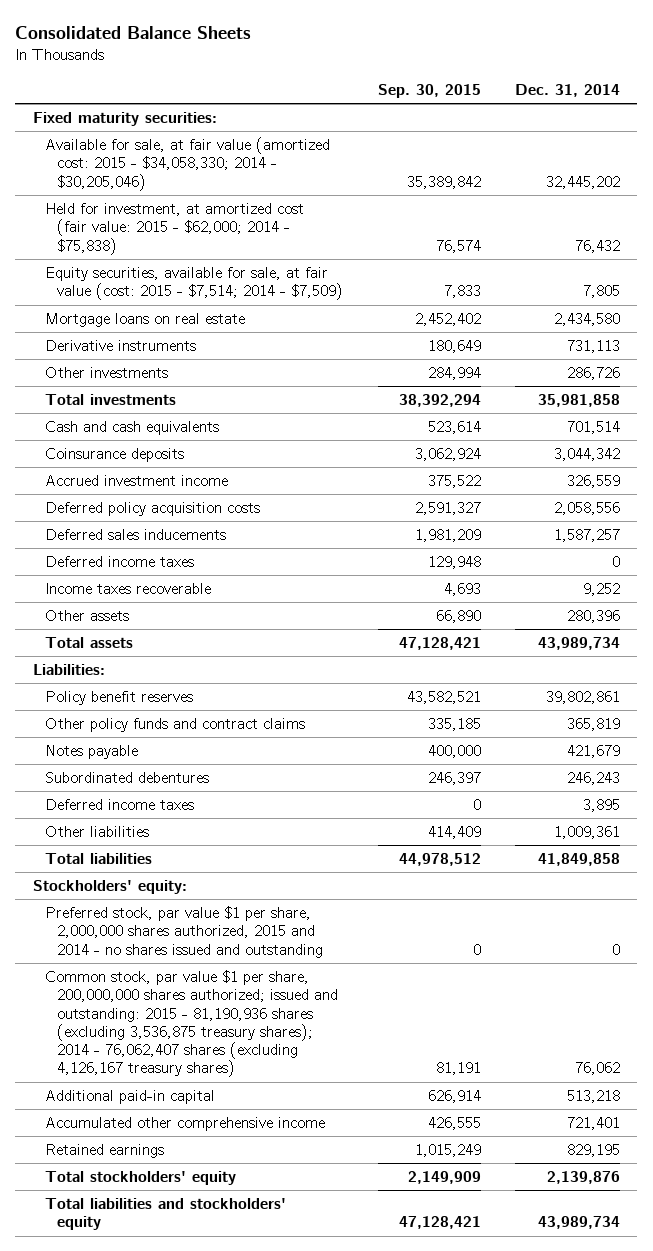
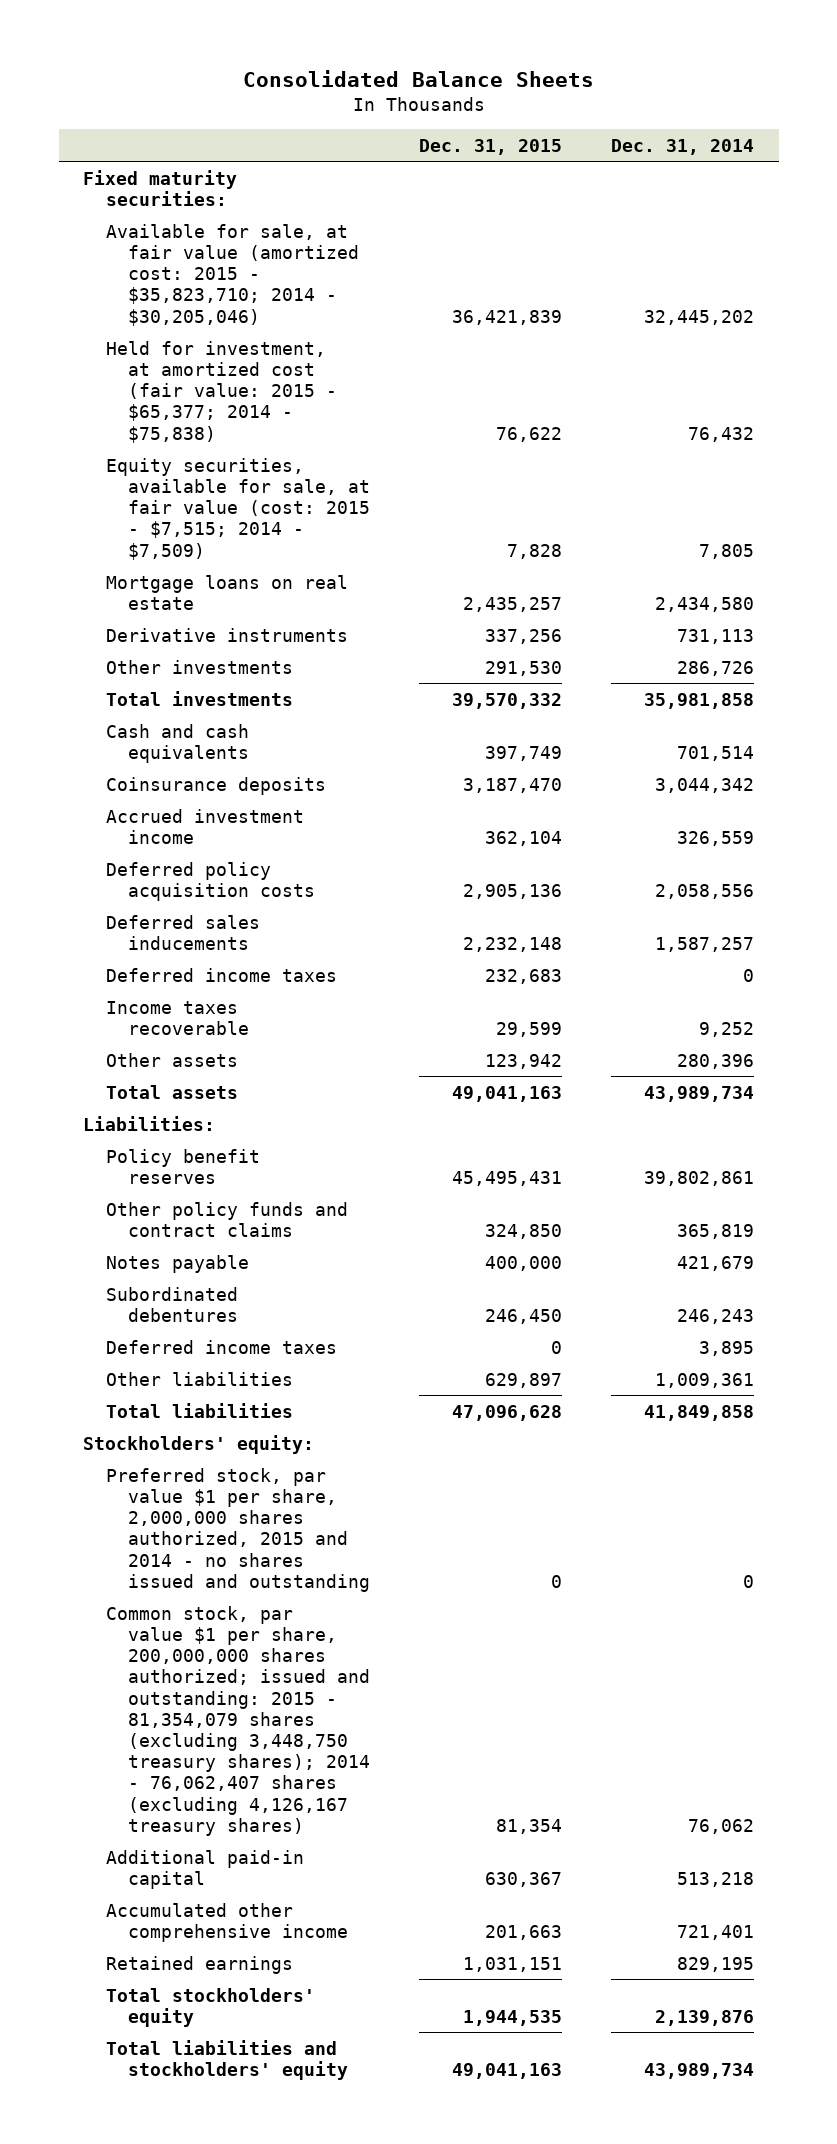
- | Sep. 30, 2015 | Dec. 31, 2014
+ | Dec. 31, 2015 | Dec. 31, 2014
- Available for sale, at fair value (amortized cost: 2015 - $34,058,330; 2014 - $30,205,046) | 35,389,842 | 32,445,202
- Held for investment, at amortized cost (fair value: 2015 - $62,000; 2014 - $75,838) | 76,574 | 76,432
- Equity securities, available for sale, at fair value (cost: 2015 - $7,514; 2014 - $7,509) | 7,833 | 7,805
+ Available for sale, at fair value (amortized cost: 2015 - $35,823,710; 2014 - $30,205,046) | 36,421,839 | 32,445,202
+ Held for investment, at amortized cost (fair value: 2015 - $65,377; 2014 - $75,838) | 76,622 | 76,432
+ Equity securities, available for sale, at fair value (cost: 2015 - $7,515; 2014 - $7,509) | 7,828 | 7,805
- Common stock, par value $1 per share, 200,000,000 shares authorized; issued and outstanding: 2015 - 81,190,936 shares (excluding 3,536,875 treasury shares); 2014 - 76,062,407 shares (excluding 4,126,167 treasury shares) | 81,191 | 76,062
+ Common stock, par value $1 per share, 200,000,000 shares authorized; issued and outstanding: 2015 - 81,354,079 shares (excluding 3,448,750 treasury shares); 2014 - 76,062,407 shares (excluding 4,126,167 treasury shares) | 81,354 | 76,062

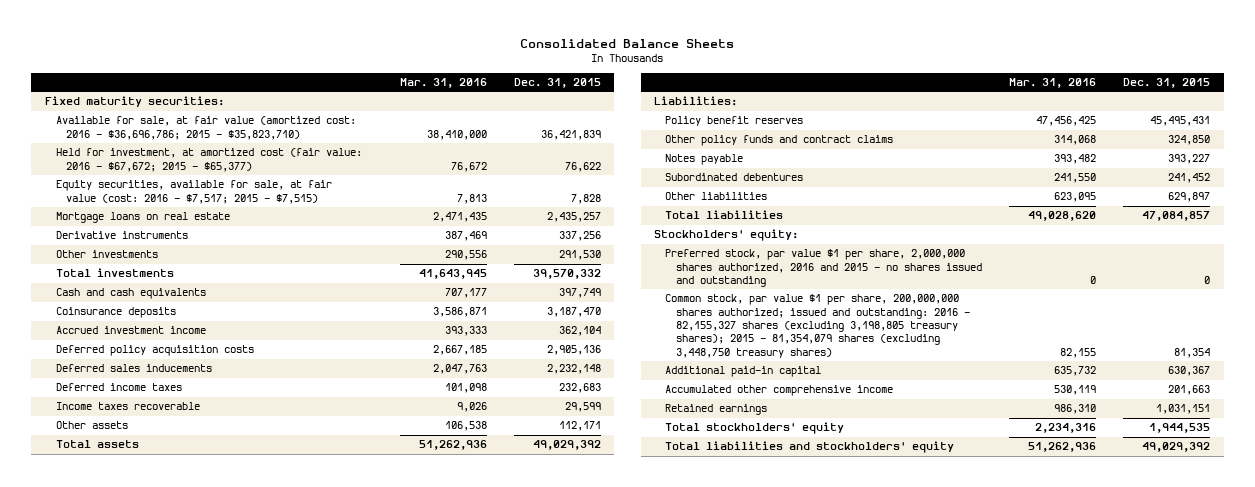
- | Dec. 31, 2015 | Dec. 31, 2014
+ | Mar. 31, 2016 | Dec. 31, 2015
- Available for sale, at fair value (amortized cost: 2015 - $35,823,710; 2014 - $30,205,046) | 36,421,839 | 32,445,202
- Held for investment, at amortized cost (fair value: 2015 - $65,377; 2014 - $75,838) | 76,622 | 76,432
- Equity securities, available for sale, at fair value (cost: 2015 - $7,515; 2014 - $7,509) | 7,828 | 7,805
+ Available for sale, at fair value (amortized cost: 2016 - $36,696,786; 2015 - $35,823,710) | 38,410,000 | 36,421,839
+ Held for investment, at amortized cost (fair value: 2016 - $67,672; 2015 - $65,377) | 76,672 | 76,622
+ Equity securities, available for sale, at fair value (cost: 2016 - $7,517; 2015 - $7,515) | 7,813 | 7,828
- Other assets | 123,942 | 280,396
- Total assets | 49,041,163 | 43,989,734
+ Other assets | 106,538 | 112,171
+ Total assets | 51,262,936 | 49,029,392
- Notes payable | 400,000 | 421,679
- Subordinated debentures | 246,450 | 246,243
- Deferred income taxes | 0 | 3,895
+ Notes payable | 393,482 | 393,227
+ Subordinated debentures | 241,550 | 241,452
- Total liabilities | 47,096,628 | 41,849,858
+ Total liabilities | 49,028,620 | 47,084,857
- Preferred stock, par value $1 per share, 2,000,000 shares authorized, 2015 and 2014 - no shares issued and outstanding | 0 | 0
- Common stock, par value $1 per share, 200,000,000 shares authorized; issued and outstanding: 2015 - 81,354,079 shares (excluding 3,448,750 treasury shares); 2014 - 76,062,407 shares (excluding 4,126,167 treasury shares) | 81,354 | 76,062
+ Preferred stock, par value $1 per share, 2,000,000 shares authorized, 2016 and 2015 - no shares issued and outstanding | 0 | 0
+ Common stock, par value $1 per share, 200,000,000 shares authorized; issued and outstanding: 2016 - 82,155,327 shares (excluding 3,198,805 treasury shares); 2015 - 81,354,079 shares (excluding 3,448,750 treasury shares) | 82,155 | 81,354
- Total liabilities and stockholders' equity | 49,041,163 | 43,989,734
+ Total liabilities and stockholders' equity | 51,262,936 | 49,029,392

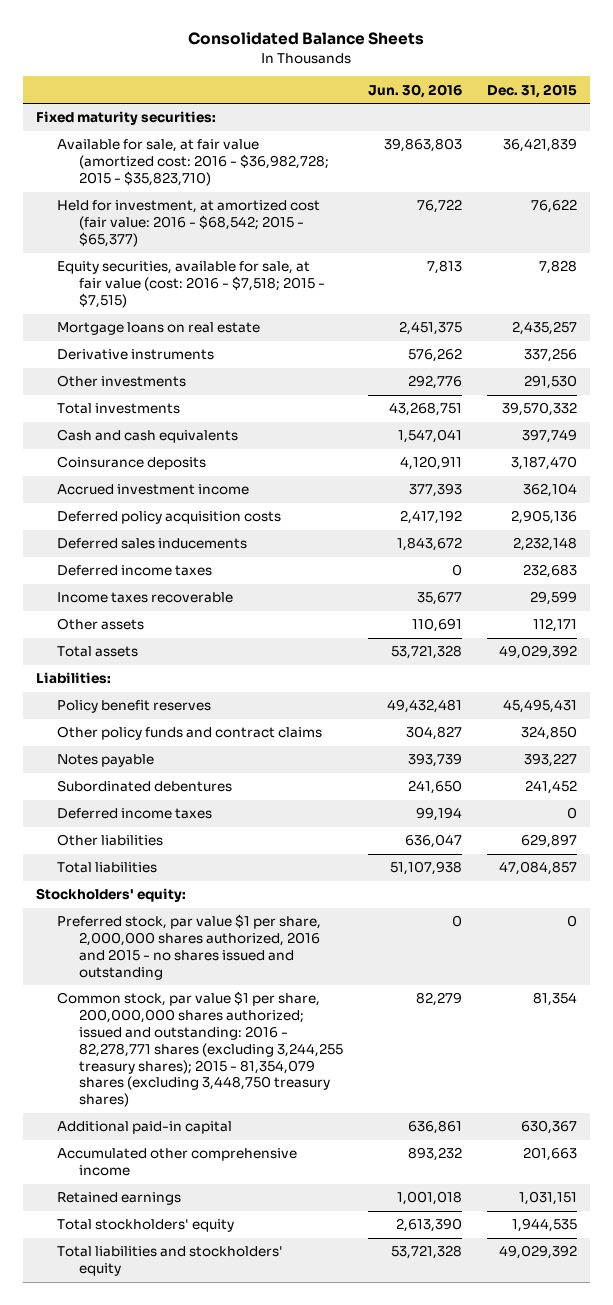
- | Mar. 31, 2016 | Dec. 31, 2015
+ | Jun. 30, 2016 | Dec. 31, 2015
- Available for sale, at fair value (amortized cost: 2016 - $36,696,786; 2015 - $35,823,710) | 38,410,000 | 36,421,839
- Held for investment, at amortized cost (fair value: 2016 - $67,672; 2015 - $65,377) | 76,672 | 76,622
- Equity securities, available for sale, at fair value (cost: 2016 - $7,517; 2015 - $7,515) | 7,813 | 7,828
+ Available for sale, at fair value (amortized cost: 2016 - $36,982,728; 2015 - $35,823,710) | 39,863,803 | 36,421,839
+ Held for investment, at amortized cost (fair value: 2016 - $68,542; 2015 - $65,377) | 76,722 | 76,622
+ Equity securities, available for sale, at fair value (cost: 2016 - $7,518; 2015 - $7,515) | 7,813 | 7,828
+ Deferred income taxes | 99,194 | 0
- Common stock, par value $1 per share, 200,000,000 shares authorized; issued and outstanding: 2016 - 82,155,327 shares (excluding 3,198,805 treasury shares); 2015 - 81,354,079 shares (excluding 3,448,750 treasury shares) | 82,155 | 81,354
+ Common stock, par value $1 per share, 200,000,000 shares authorized; issued and outstanding: 2016 - 82,278,771 shares (excluding 3,244,255 treasury shares); 2015 - 81,354,079 shares (excluding 3,448,750 treasury shares) | 82,279 | 81,354

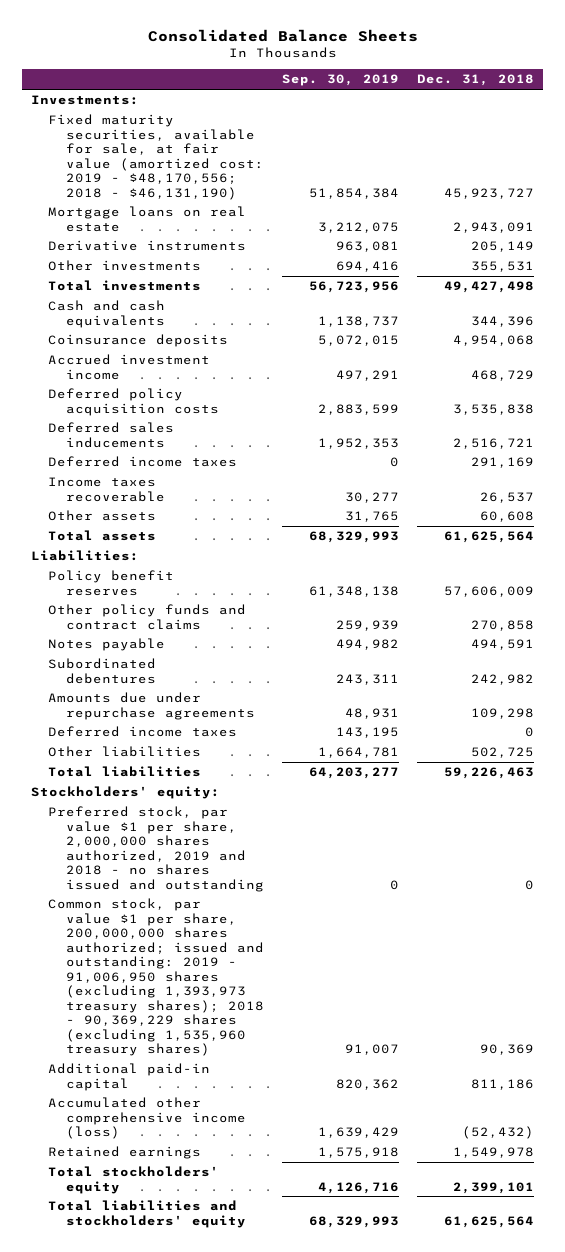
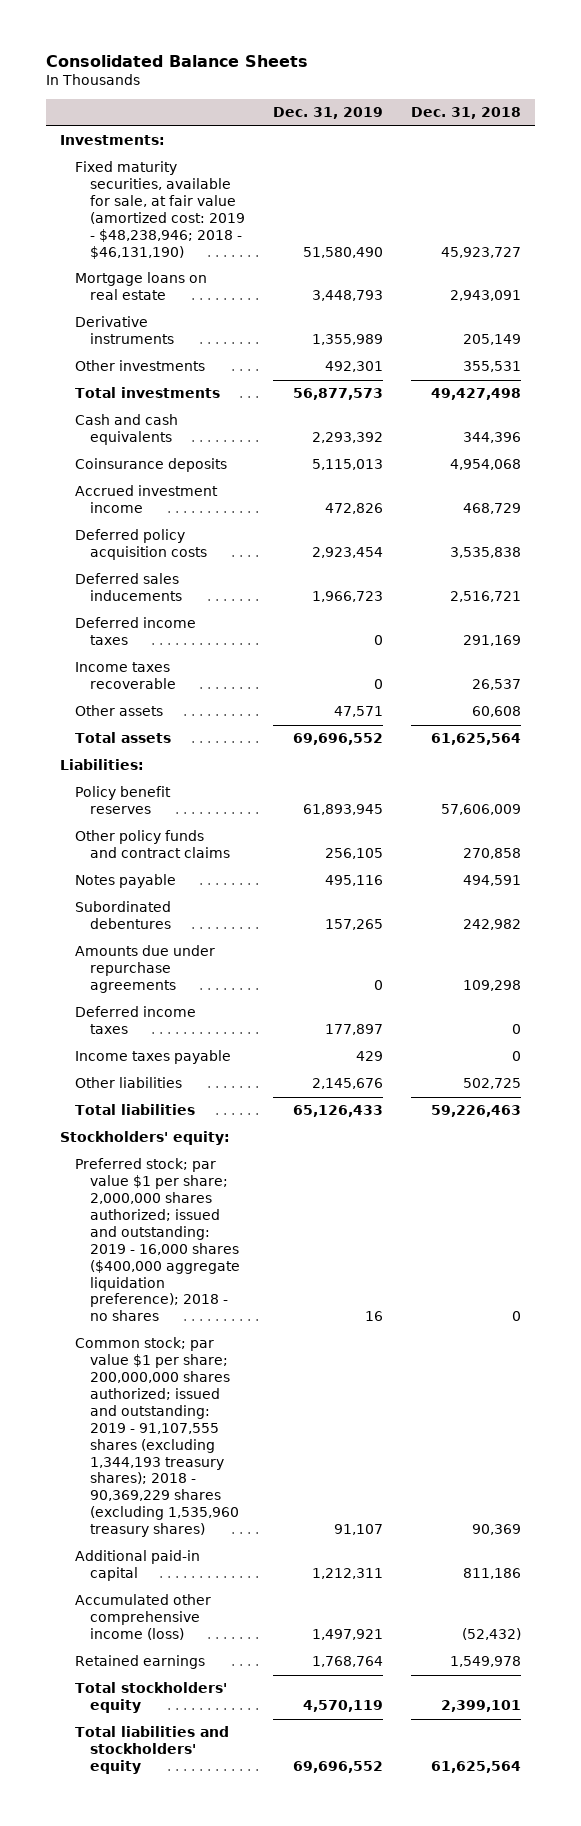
- | Sep. 30, 2019 | Dec. 31, 2018
+ | Dec. 31, 2019 | Dec. 31, 2018
- Fixed maturity securities, available for sale, at fair value (amortized cost: 2019 - $48,170,556; 2018 - $46,131,190) | 51,854,384 | 45,923,727
+ Fixed maturity securities, available for sale, at fair value (amortized cost: 2019 - $48,238,946; 2018 - $46,131,190) | 51,580,490 | 45,923,727
+ Income taxes payable | 429 | 0
- Preferred stock, par value $1 per share, 2,000,000 shares authorized, 2019 and 2018 - no shares issued and outstanding | 0 | 0
- Common stock, par value $1 per share, 200,000,000 shares authorized; issued and outstanding: 2019 - 91,006,950 shares (excluding 1,393,973 treasury shares); 2018 - 90,369,229 shares (excluding 1,535,960 treasury shares) | 91,007 | 90,369
+ Preferred stock; par value $1 per share; 2,000,000 shares authorized; issued and outstanding: 2019 - 16,000 shares ($400,000 aggregate liquidation preference); 2018 - no shares | 16 | 0
+ Common stock; par value $1 per share; 200,000,000 shares authorized; issued and outstanding: 2019 - 91,107,555 shares (excluding 1,344,193 treasury shares); 2018 - 90,369,229 shares (excluding 1,535,960 treasury shares) | 91,107 | 90,369

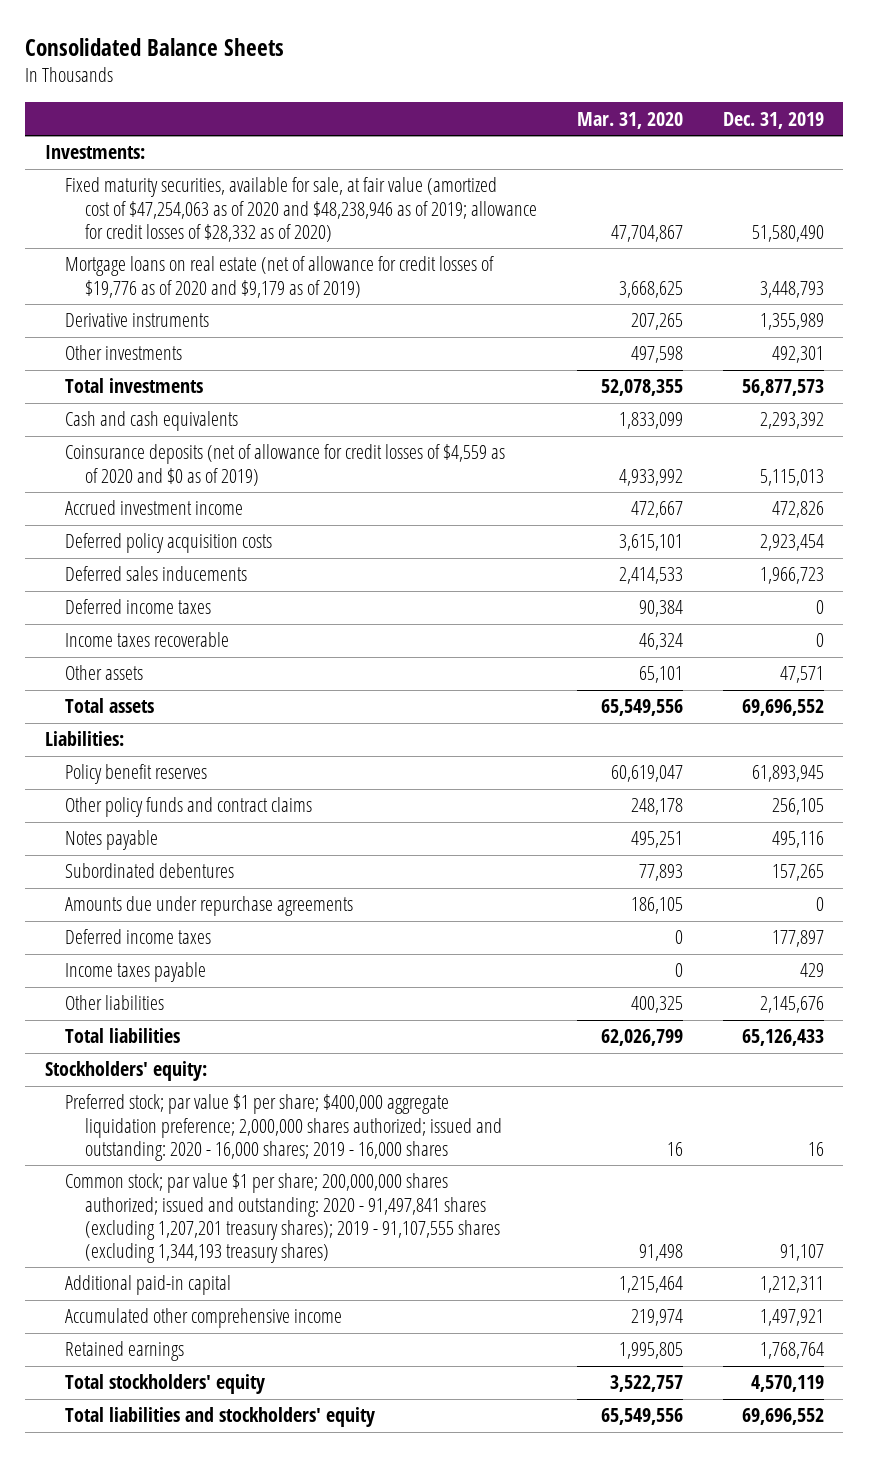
- | Dec. 31, 2019 | Dec. 31, 2018
+ | Mar. 31, 2020 | Dec. 31, 2019
- Fixed maturity securities, available for sale, at fair value (amortized cost: 2019 - $48,238,946; 2018 - $46,131,190) | 51,580,490 | 45,923,727
- Mortgage loans on real estate | 3,448,793 | 2,943,091
+ Fixed maturity securities, available for sale, at fair value (amortized cost of $47,254,063 as of 2020 and $48,238,946 as of 2019; allowance for credit losses of $28,332 as of 2020) | 47,704,867 | 51,580,490
+ Mortgage loans on real estate (net of allowance for credit losses of $19,776 as of 2020 and $9,179 as of 2019) | 3,668,625 | 3,448,793
- Coinsurance deposits | 5,115,013 | 4,954,068
+ Coinsurance deposits (net of allowance for credit losses of $4,559 as of 2020 and $0 as of 2019) | 4,933,992 | 5,115,013
- Preferred stock; par value $1 per share; 2,000,000 shares authorized; issued and outstanding: 2019 - 16,000 shares ($400,000 aggregate liquidation preference); 2018 - no shares | 16 | 0
- Common stock; par value $1 per share; 200,000,000 shares authorized; issued and outstanding: 2019 - 91,107,555 shares (excluding 1,344,193 treasury shares); 2018 - 90,369,229 shares (excluding 1,535,960 treasury shares) | 91,107 | 90,369
+ Preferred stock; par value $1 per share; $400,000 aggregate liquidation preference; 2,000,000 shares authorized; issued and outstanding: 2020 - 16,000 shares; 2019 - 16,000 shares | 16 | 16
+ Common stock; par value $1 per share; 200,000,000 shares authorized; issued and outstanding: 2020 - 91,497,841 shares (excluding 1,207,201 treasury shares); 2019 - 91,107,555 shares (excluding 1,344,193 treasury shares) | 91,498 | 91,107
- Accumulated other comprehensive income (loss) | 1,497,921 | (52,432)
+ Accumulated other comprehensive income | 219,974 | 1,497,921

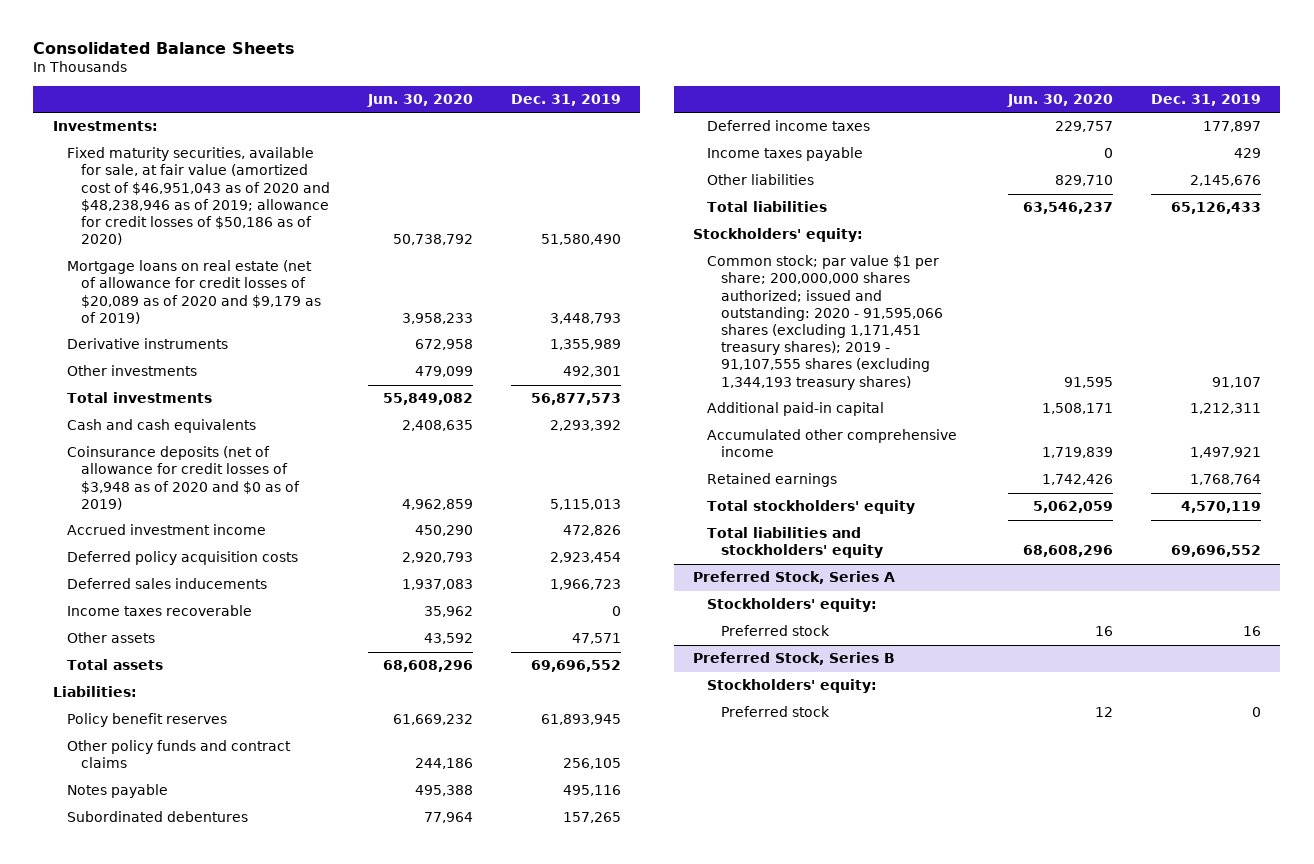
- | Mar. 31, 2020 | Dec. 31, 2019
+ | Jun. 30, 2020 | Dec. 31, 2019
- Fixed maturity securities, available for sale, at fair value (amortized cost of $47,254,063 as of 2020 and $48,238,946 as of 2019; allowance for credit losses of $28,332 as of 2020) | 47,704,867 | 51,580,490
- Mortgage loans on real estate (net of allowance for credit losses of $19,776 as of 2020 and $9,179 as of 2019) | 3,668,625 | 3,448,793
+ Fixed maturity securities, available for sale, at fair value (amortized cost of $46,951,043 as of 2020 and $48,238,946 as of 2019; allowance for credit losses of $50,186 as of 2020) | 50,738,792 | 51,580,490
+ Mortgage loans on real estate (net of allowance for credit losses of $20,089 as of 2020 and $9,179 as of 2019) | 3,958,233 | 3,448,793
- Coinsurance deposits (net of allowance for credit losses of $4,559 as of 2020 and $0 as of 2019) | 4,933,992 | 5,115,013
+ Coinsurance deposits (net of allowance for credit losses of $3,948 as of 2020 and $0 as of 2019) | 4,962,859 | 5,115,013
- Deferred income taxes | 90,384 | 0
- Amounts due under repurchase agreements | 186,105 | 0
- Preferred stock; par value $1 per share; $400,000 aggregate liquidation preference; 2,000,000 shares authorized; issued and outstanding: 2020 - 16,000 shares; 2019 - 16,000 shares | 16 | 16
- Common stock; par value $1 per share; 200,000,000 shares authorized; issued and outstanding: 2020 - 91,497,841 shares (excluding 1,207,201 treasury shares); 2019 - 91,107,555 shares (excluding 1,344,193 treasury shares) | 91,498 | 91,107
+ Common stock; par value $1 per share; 200,000,000 shares authorized; issued and outstanding: 2020 - 91,595,066 shares (excluding 1,171,451 treasury shares); 2019 - 91,107,555 shares (excluding 1,344,193 treasury shares) | 91,595 | 91,107
+ Preferred Stock, Series A
+ Stockholders' equity:
+ Preferred stock | 16 | 16
+ Preferred Stock, Series B
+ Stockholders' equity:
+ Preferred stock | 12 | 0

